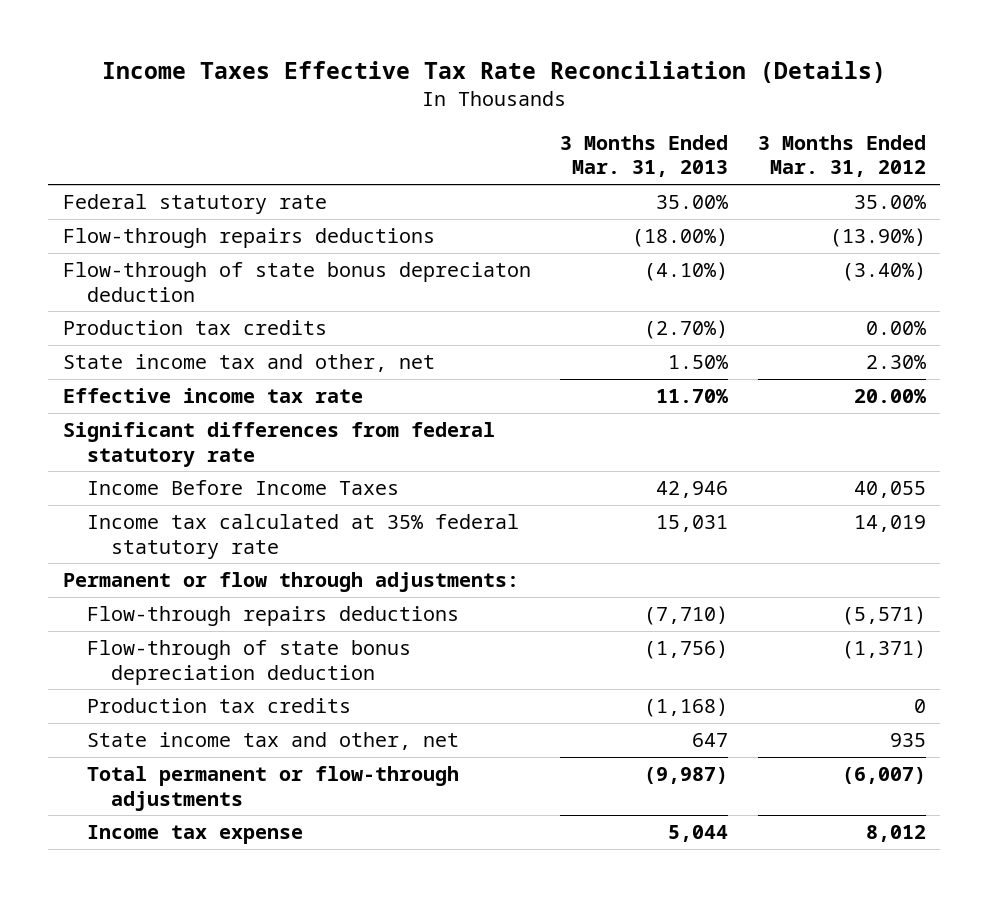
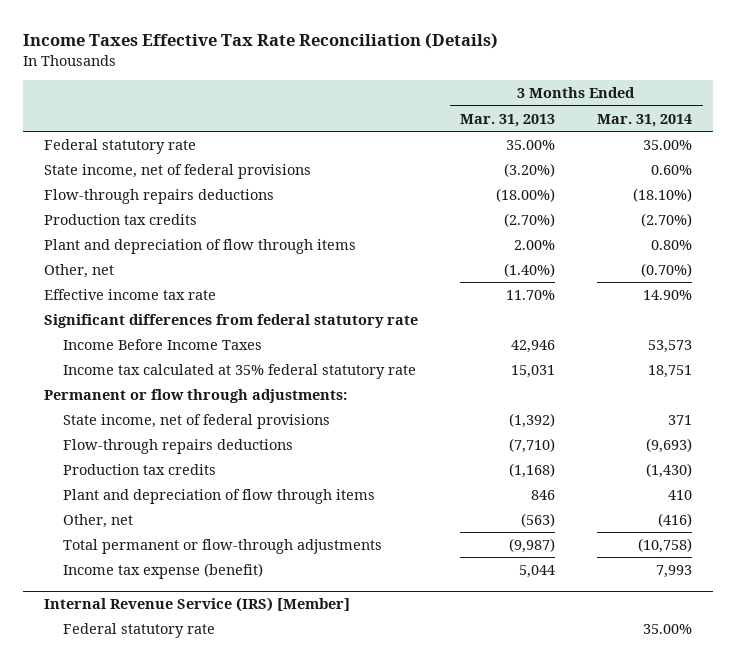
- | 3 Months Ended Mar. 31, 2013 | 3 Months Ended Mar. 31, 2012
+ | 3 Months Ended Mar. 31, 2013 | 3 Months Ended Mar. 31, 2014
+ State income, net of federal provisions | (3.20%) | 0.60%
- Flow-through of state bonus depreciaton deduction | (4.10%) | (3.40%)
- State income tax and other, net | 1.50% | 2.30%
+ Plant and depreciation of flow through items | 2.00% | 0.80%
+ Other, net | (1.40%) | (0.70%)
+ State income, net of federal provisions | (1,392) | 371
- Flow-through of state bonus depreciation deduction | (1,756) | (1,371)
- State income tax and other, net | 647 | 935
+ Plant and depreciation of flow through items | 846 | 410
+ Other, net | (563) | (416)
- Income tax expense | 5,044 | 8,012
+ Income tax expense (benefit) | 5,044 | 7,993
+ Internal Revenue Service (IRS) [Member]
+ Federal statutory rate | | 35.00%

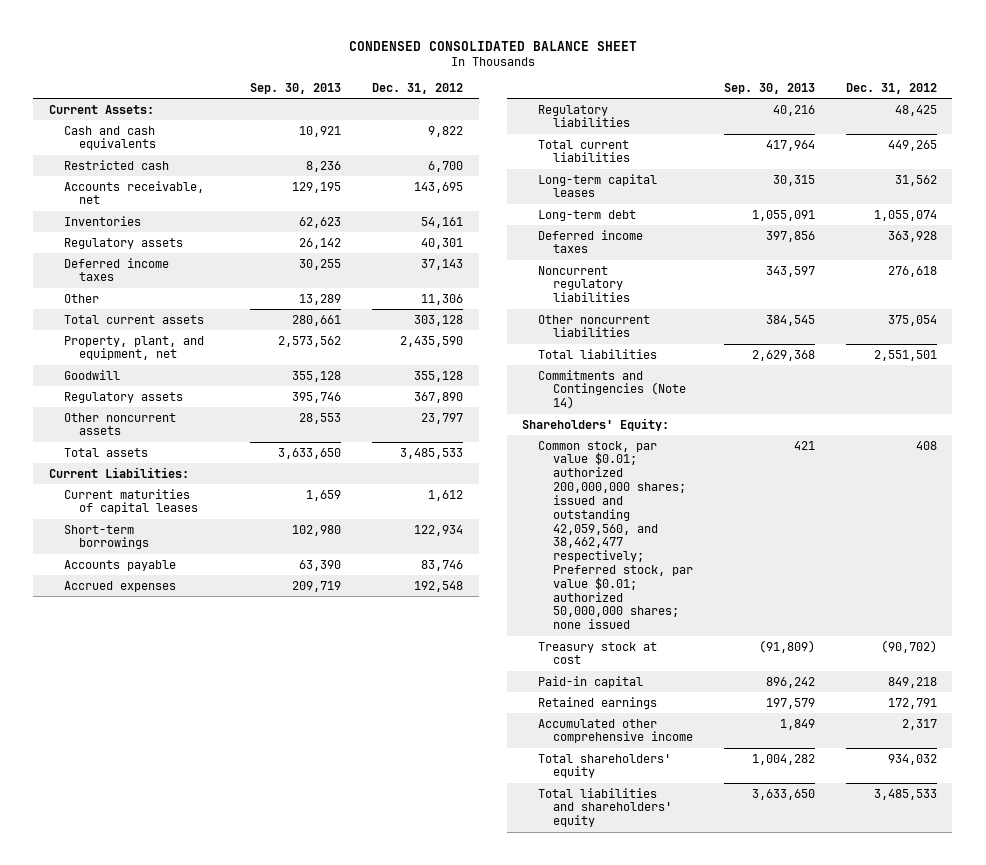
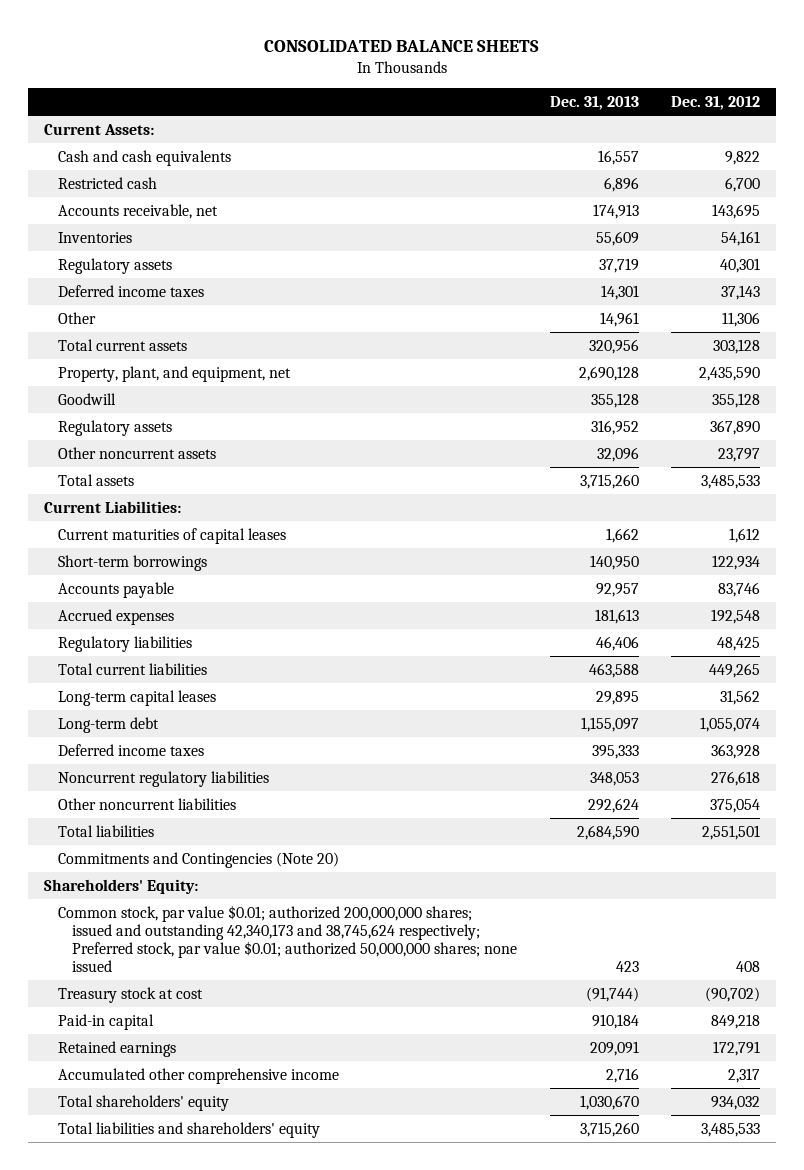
- CONDENSED CONSOLIDATED BALANCE SHEET
+ CONSOLIDATED BALANCE SHEETS
- | Sep. 30, 2013 | Dec. 31, 2012
+ | Dec. 31, 2013 | Dec. 31, 2012
- Commitments and Contingencies (Note 14)
+ Commitments and Contingencies (Note 20)
- Common stock, par value $0.01; authorized 200,000,000 shares; issued and outstanding 42,059,560, and 38,462,477 respectively; Preferred stock, par value $0.01; authorized 50,000,000 shares; none issued | 421 | 408
+ Common stock, par value $0.01; authorized 200,000,000 shares; issued and outstanding 42,340,173 and 38,745,624 respectively; Preferred stock, par value $0.01; authorized 50,000,000 shares; none issued | 423 | 408

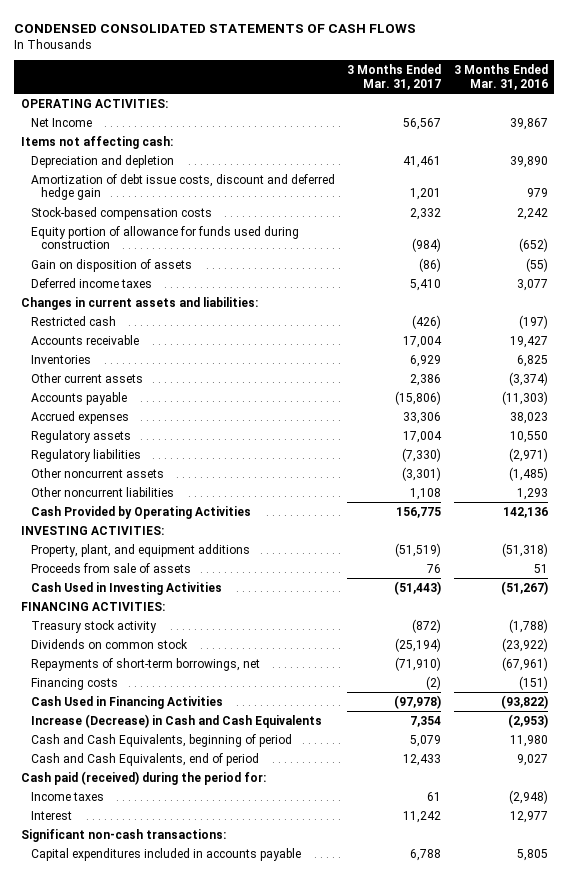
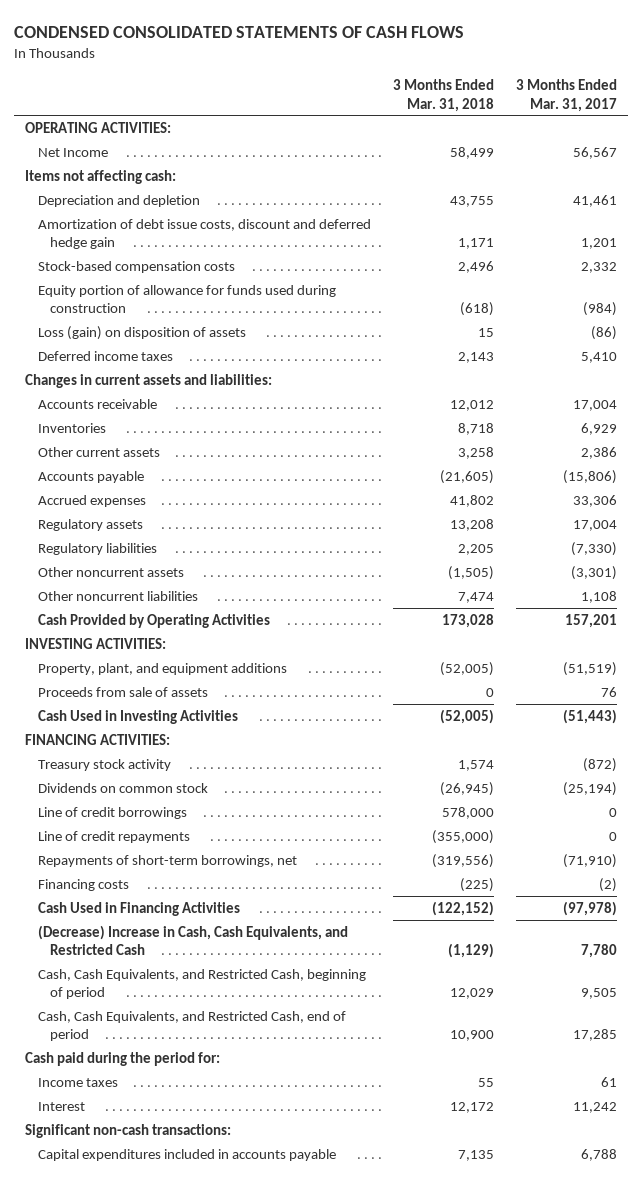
- | 3 Months Ended Mar. 31, 2017 | 3 Months Ended Mar. 31, 2016
+ | 3 Months Ended Mar. 31, 2018 | 3 Months Ended Mar. 31, 2017
- Gain on disposition of assets | (86) | (55)
+ Loss (gain) on disposition of assets | 15 | (86)
- Restricted cash | (426) | (197)
- Cash Provided by Operating Activities | 156,775 | 142,136
+ Cash Provided by Operating Activities | 173,028 | 157,201
+ Line of credit borrowings | 578,000 | 0
+ Line of credit repayments | (355,000) | 0
- Increase (Decrease) in Cash and Cash Equivalents | 7,354 | (2,953)
- Cash and Cash Equivalents, beginning of period | 5,079 | 11,980
- Cash and Cash Equivalents, end of period | 12,433 | 9,027
- Cash paid (received) during the period for:
+ (Decrease) Increase in Cash, Cash Equivalents, and Restricted Cash | (1,129) | 7,780
+ Cash, Cash Equivalents, and Restricted Cash, beginning of period | 12,029 | 9,505
+ Cash, Cash Equivalents, and Restricted Cash, end of period | 10,900 | 17,285
+ Cash paid during the period for:

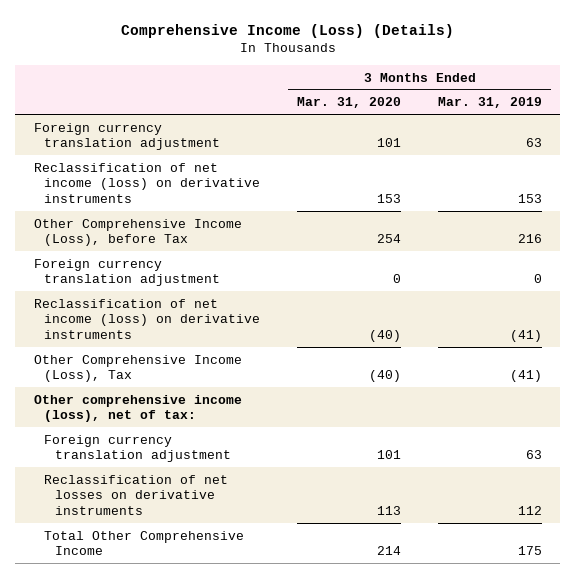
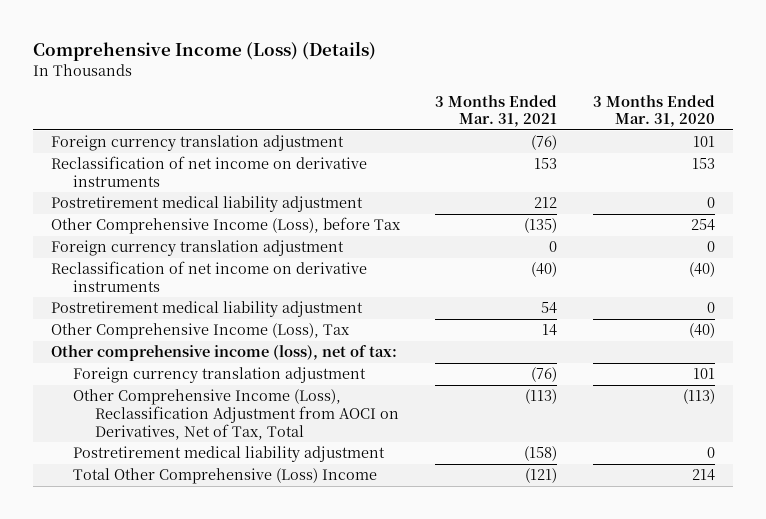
- | 3 Months Ended Mar. 31, 2020 | 3 Months Ended Mar. 31, 2019
+ | 3 Months Ended Mar. 31, 2021 | 3 Months Ended Mar. 31, 2020
- Reclassification of net income (loss) on derivative instruments | 153 | 153
+ Reclassification of net income on derivative instruments | 153 | 153
+ Postretirement medical liability adjustment | 212 | 0
- Reclassification of net income (loss) on derivative instruments | (40) | (41)
+ Reclassification of net income on derivative instruments | (40) | (40)
+ Postretirement medical liability adjustment | 54 | 0
- Reclassification of net losses on derivative instruments | 113 | 112
- Total Other Comprehensive Income | 214 | 175
+ Other Comprehensive Income (Loss), Reclassification Adjustment from AOCI on Derivatives, Net of Tax, Total | (113) | (113)
+ Postretirement medical liability adjustment | (158) | 0
+ Total Other Comprehensive (Loss) Income | (121) | 214

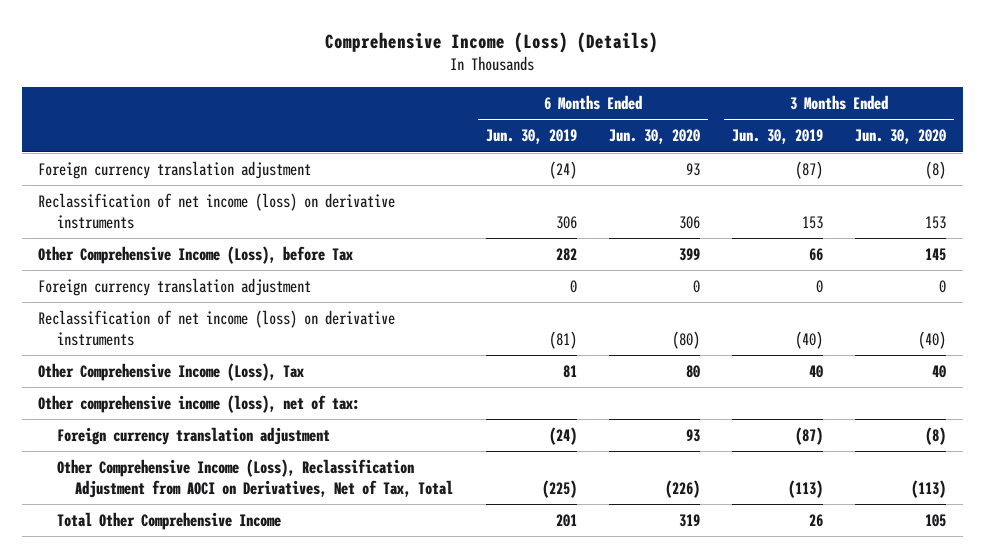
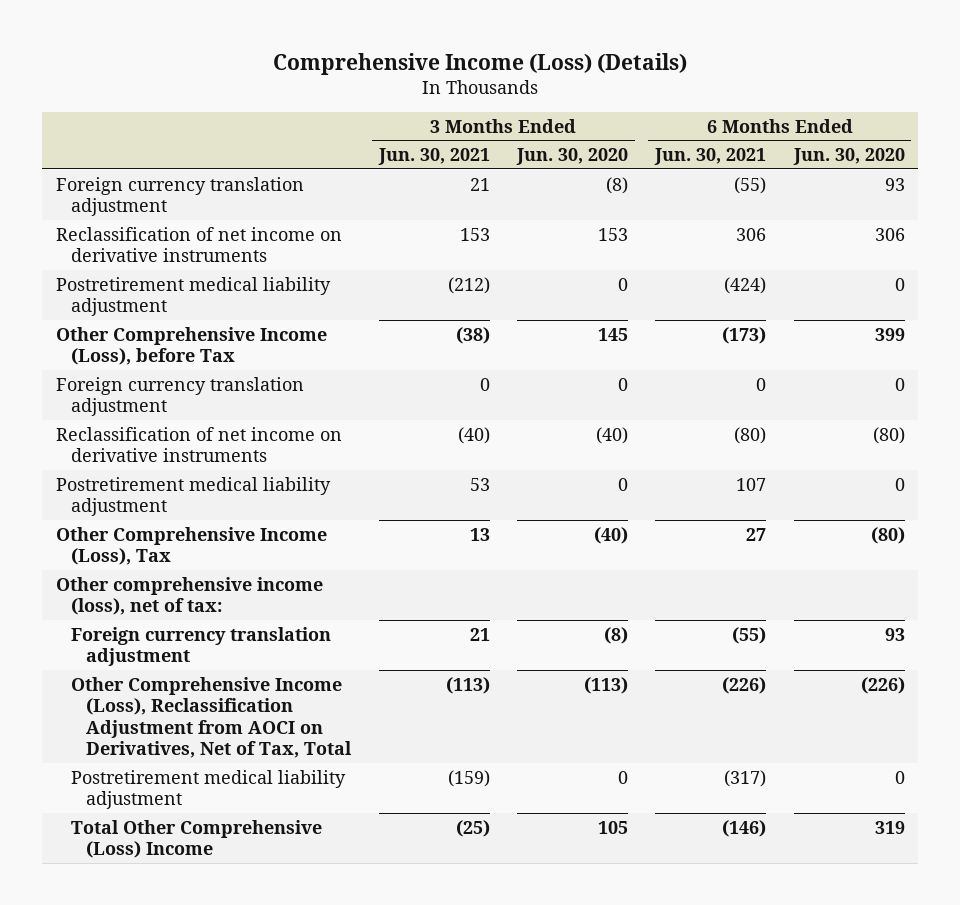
- | 6 Months Ended Jun. 30, 2019 | 6 Months Ended Jun. 30, 2020 | 3 Months Ended Jun. 30, 2019 | 3 Months Ended Jun. 30, 2020
+ | 3 Months Ended Jun. 30, 2021 | 3 Months Ended Jun. 30, 2020 | 6 Months Ended Jun. 30, 2021 | 6 Months Ended Jun. 30, 2020
- Reclassification of net income (loss) on derivative instruments | 306 | 306 | 153 | 153
+ Reclassification of net income on derivative instruments | 153 | 153 | 306 | 306
+ Postretirement medical liability adjustment | (212) | 0 | (424) | 0
- Reclassification of net income (loss) on derivative instruments | (81) | (80) | (40) | (40)
- Other Comprehensive Income (Loss), Tax | 81 | 80 | 40 | 40
+ Reclassification of net income on derivative instruments | (40) | (40) | (80) | (80)
+ Postretirement medical liability adjustment | 53 | 0 | 107 | 0
+ Other Comprehensive Income (Loss), Tax | 13 | (40) | 27 | (80)
- Total Other Comprehensive Income | 201 | 319 | 26 | 105
+ Postretirement medical liability adjustment | (159) | 0 | (317) | 0
+ Total Other Comprehensive (Loss) Income | (25) | 105 | (146) | 319

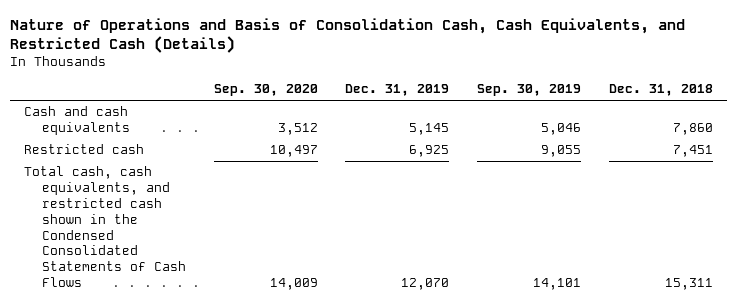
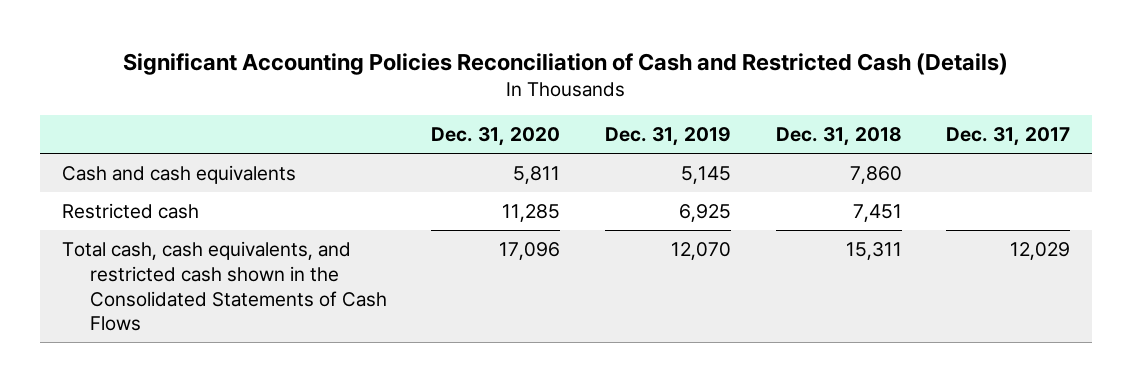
- Nature of Operations and Basis of Consolidation Cash, Cash Equivalents, and Restricted Cash (Details)
+ Significant Accounting Policies Reconciliation of Cash and Restricted Cash (Details)
- | Sep. 30, 2020 | Dec. 31, 2019 | Sep. 30, 2019 | Dec. 31, 2018
+ | Dec. 31, 2020 | Dec. 31, 2019 | Dec. 31, 2018 | Dec. 31, 2017
- Total cash, cash equivalents, and restricted cash shown in the Condensed Consolidated Statements of Cash Flows | 14,009 | 12,070 | 14,101 | 15,311
+ Total cash, cash equivalents, and restricted cash shown in the Consolidated Statements of Cash Flows | 17,096 | 12,070 | 15,311 | 12,029

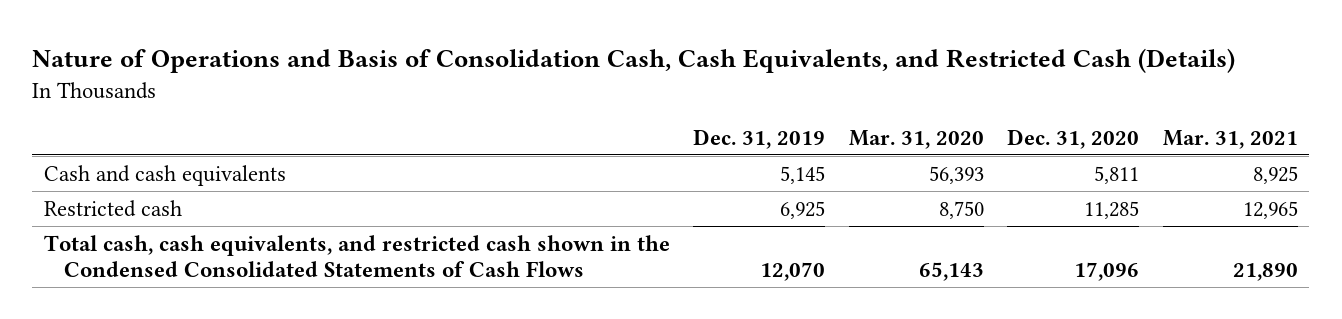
- Significant Accounting Policies Reconciliation of Cash and Restricted Cash (Details)
+ Nature of Operations and Basis of Consolidation Cash, Cash Equivalents, and Restricted Cash (Details)
- | Dec. 31, 2020 | Dec. 31, 2019 | Dec. 31, 2018 | Dec. 31, 2017
+ | Dec. 31, 2019 | Mar. 31, 2020 | Dec. 31, 2020 | Mar. 31, 2021
- Total cash, cash equivalents, and restricted cash shown in the Consolidated Statements of Cash Flows | 17,096 | 12,070 | 15,311 | 12,029
+ Total cash, cash equivalents, and restricted cash shown in the Condensed Consolidated Statements of Cash Flows | 12,070 | 65,143 | 17,096 | 21,890

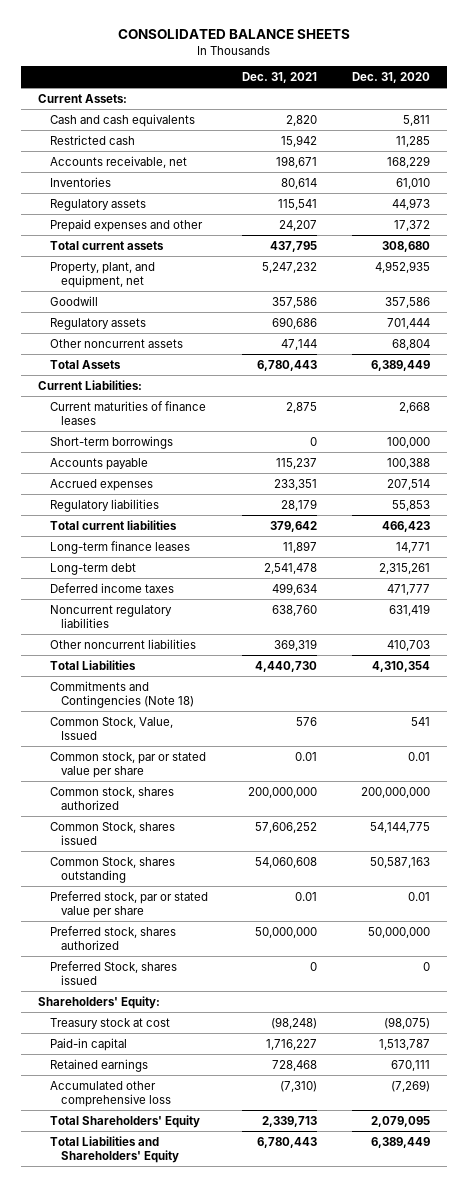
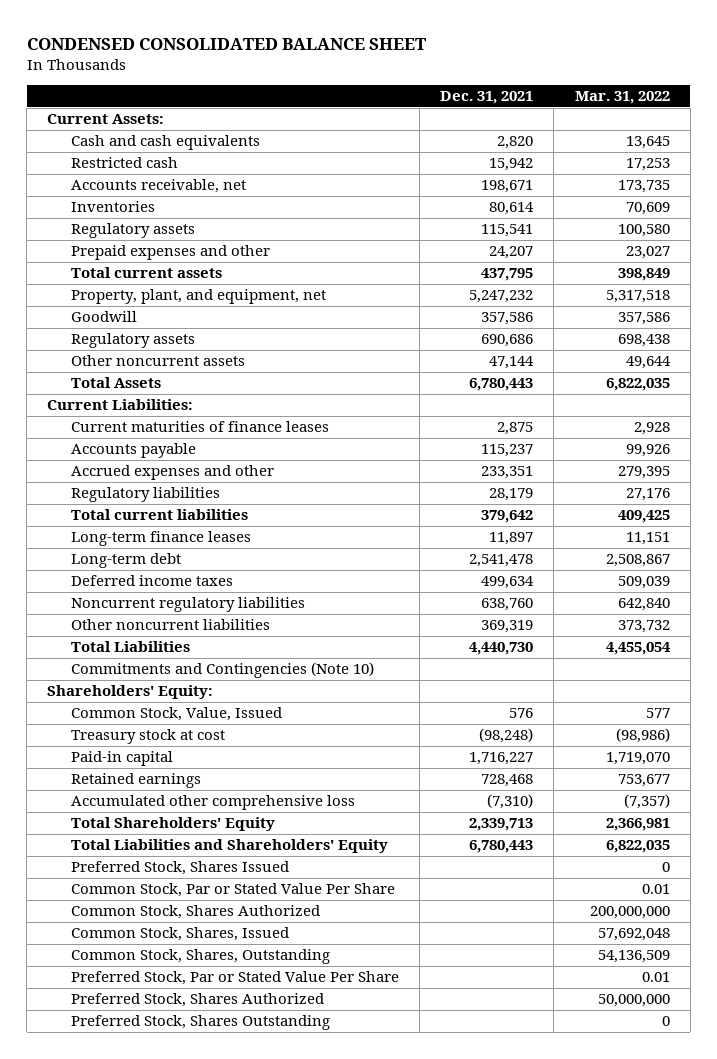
- CONSOLIDATED BALANCE SHEETS
+ CONDENSED CONSOLIDATED BALANCE SHEET
- | Dec. 31, 2021 | Dec. 31, 2020
+ | Dec. 31, 2021 | Mar. 31, 2022
- Short-term borrowings | 0 | 100,000
- Accrued expenses | 233,351 | 207,514
+ Accrued expenses and other | 233,351 | 279,395
- Commitments and Contingencies (Note 18)
- Common stock, par or stated value per share | 0.01 | 0.01
- Common stock, shares authorized | 200,000,000 | 200,000,000
- Common Stock, shares issued | 57,606,252 | 54,144,775
- Common Stock, shares outstanding | 54,060,608 | 50,587,163
- Preferred stock, par or stated value per share | 0.01 | 0.01
- Preferred stock, shares authorized | 50,000,000 | 50,000,000
- Preferred Stock, shares issued | 0 | 0
+ Commitments and Contingencies (Note 10)
moved down: Common Stock, Value, Issued | 576 | 577
+ Preferred Stock, Shares Issued | | 0
+ Common Stock, Par or Stated Value Per Share | | 0.01
+ Common Stock, Shares Authorized | | 200,000,000
+ Common Stock, Shares, Issued | | 57,692,048
+ Common Stock, Shares, Outstanding | | 54,136,509
+ Preferred Stock, Par or Stated Value Per Share | | 0.01
+ Preferred Stock, Shares Authorized | | 50,000,000
+ Preferred Stock, Shares Outstanding | | 0

